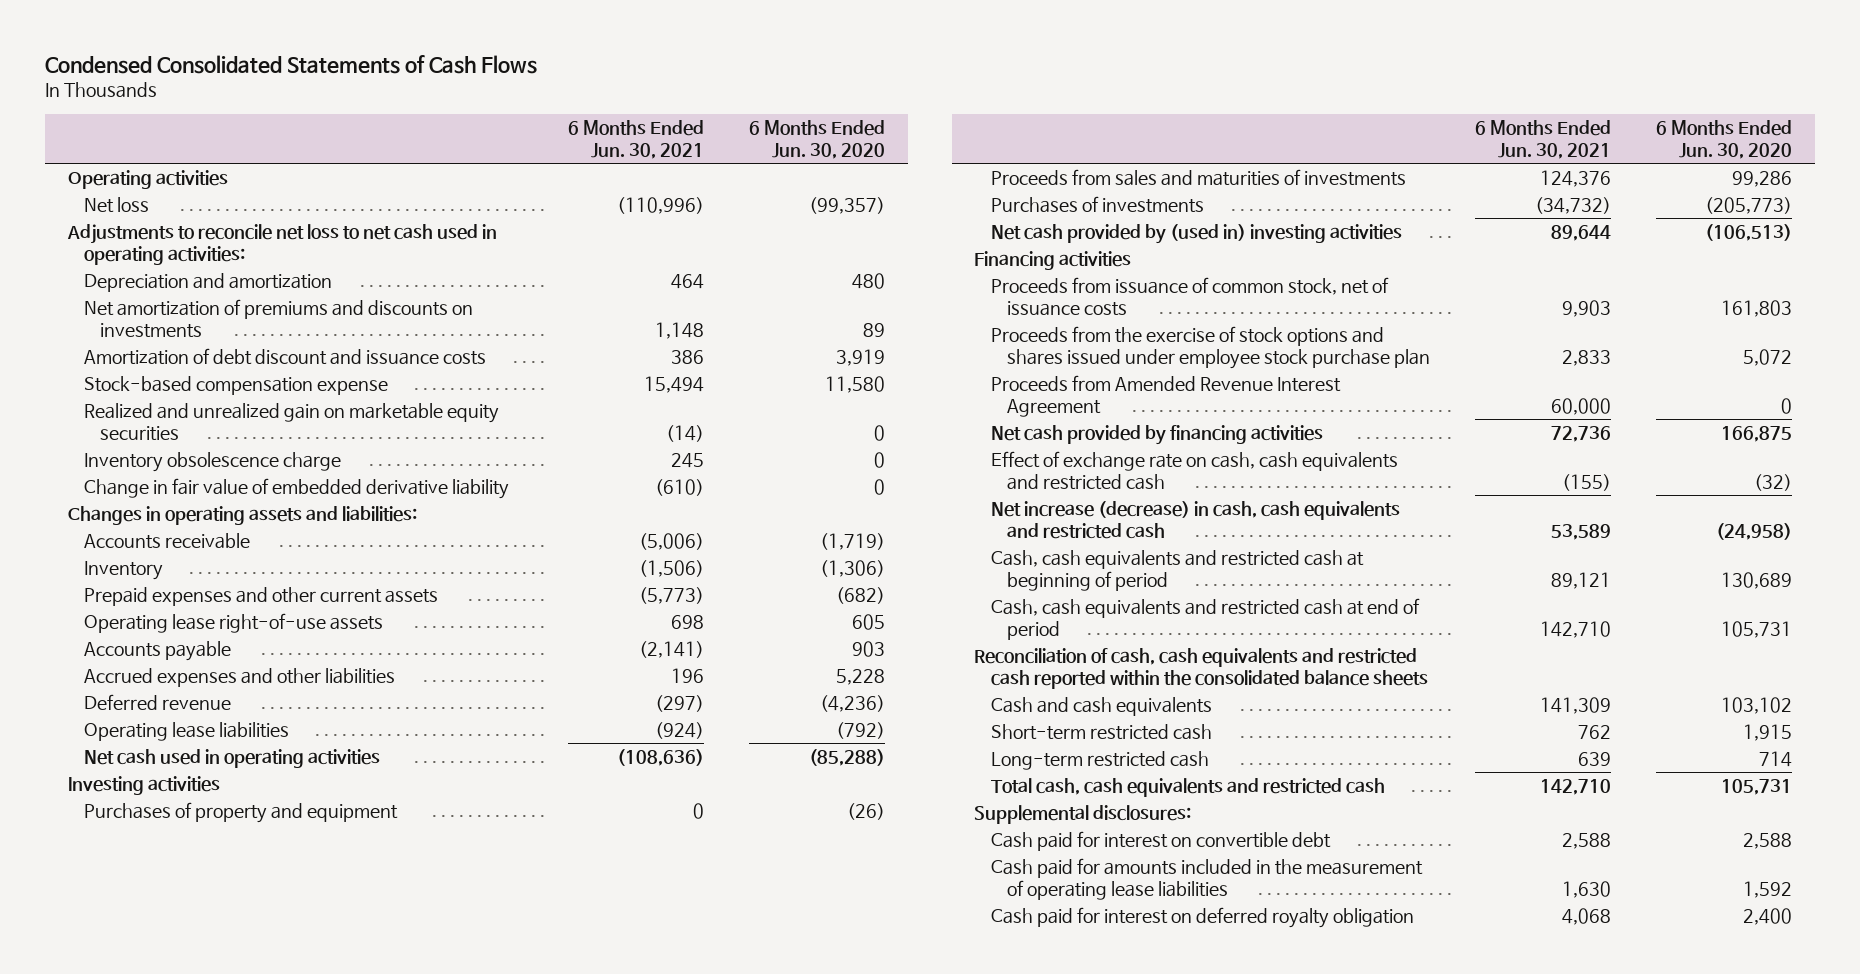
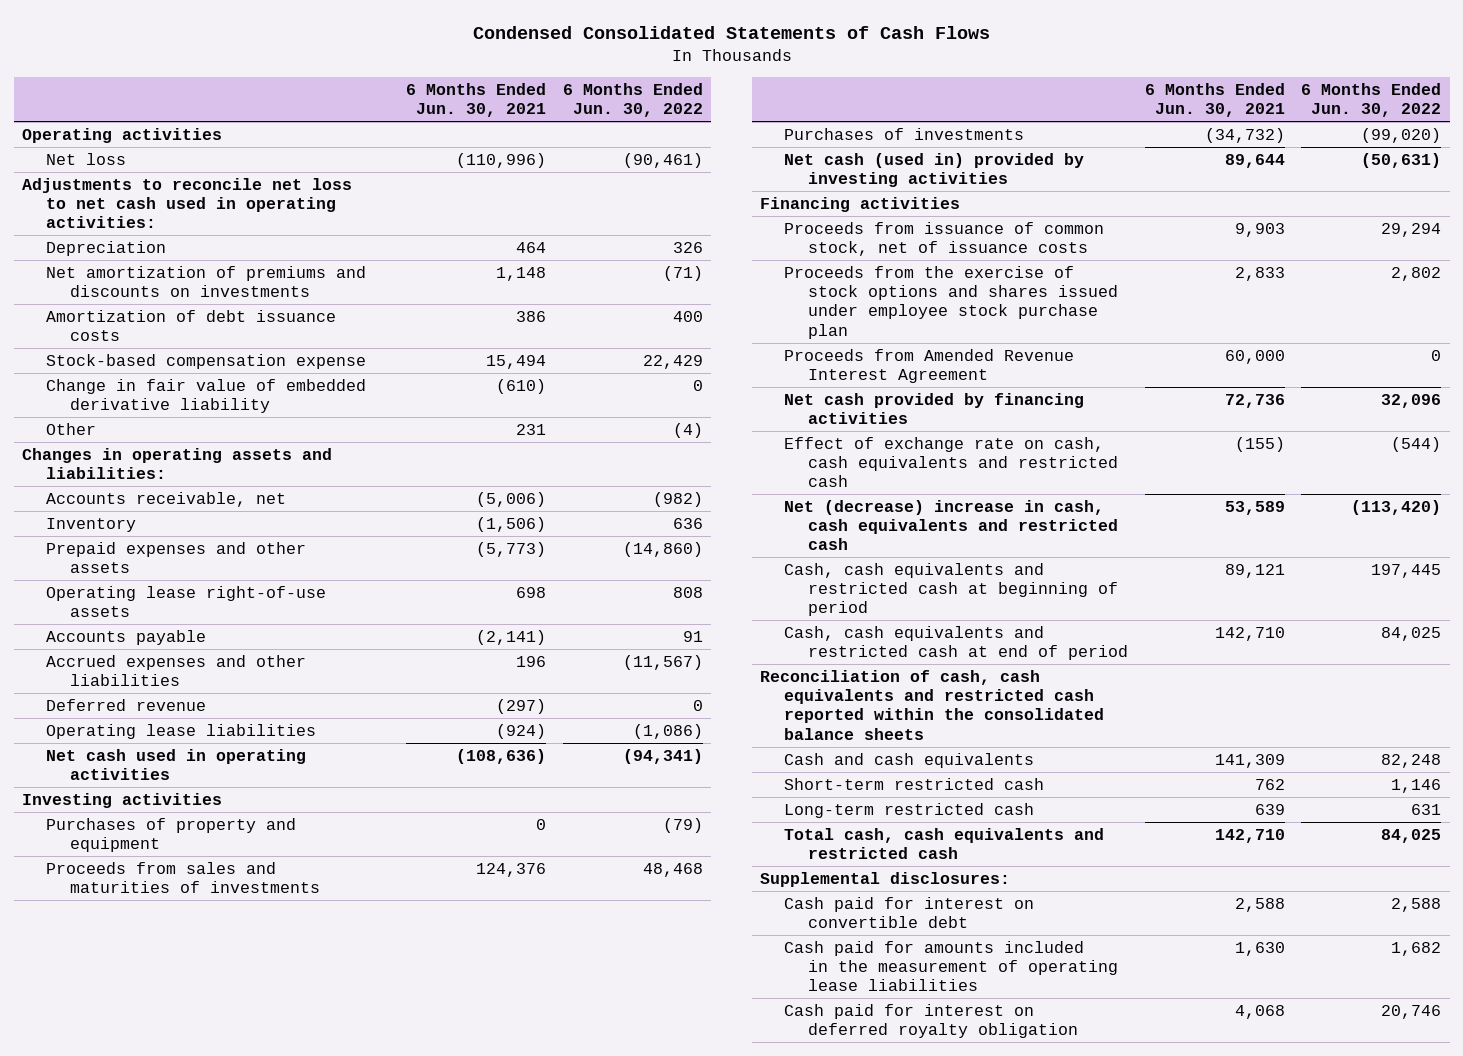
- | 6 Months Ended Jun. 30, 2021 | 6 Months Ended Jun. 30, 2020
+ | 6 Months Ended Jun. 30, 2021 | 6 Months Ended Jun. 30, 2022
- Depreciation and amortization | 464 | 480
+ Depreciation | 464 | 326
- Amortization of debt discount and issuance costs | 386 | 3,919
+ Amortization of debt issuance costs | 386 | 400
- Realized and unrealized gain on marketable equity securities | (14) | 0
- Inventory obsolescence charge | 245 | 0
+ Other | 231 | (4)
- Accounts receivable | (5,006) | (1,719)
+ Accounts receivable, net | (5,006) | (982)
- Prepaid expenses and other current assets | (5,773) | (682)
+ Prepaid expenses and other assets | (5,773) | (14,860)
- Net cash provided by (used in) investing activities | 89,644 | (106,513)
+ Net cash (used in) provided by investing activities | 89,644 | (50,631)
- Net increase (decrease) in cash, cash equivalents and restricted cash | 53,589 | (24,958)
+ Net (decrease) increase in cash, cash equivalents and restricted cash | 53,589 | (113,420)

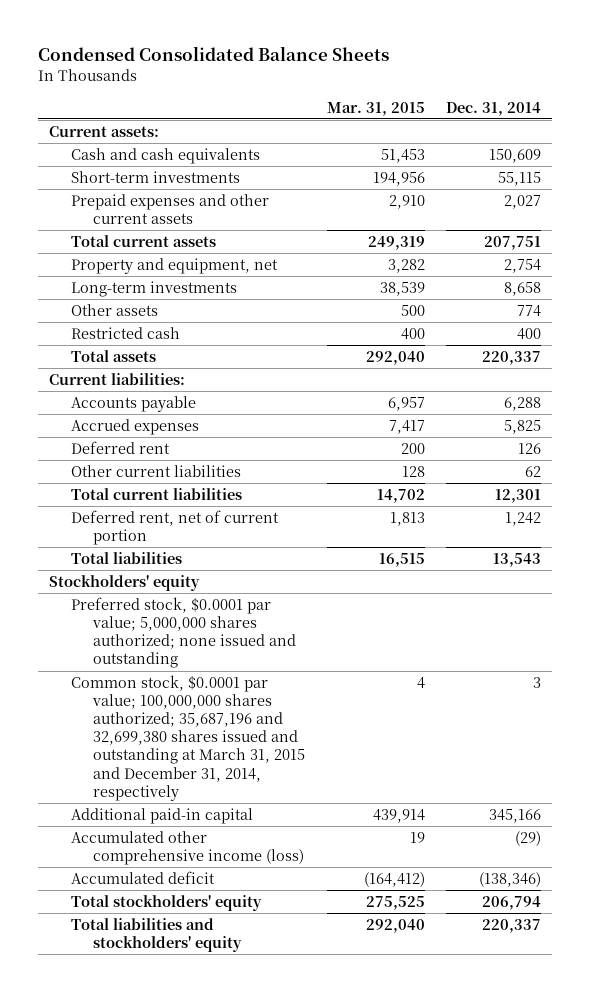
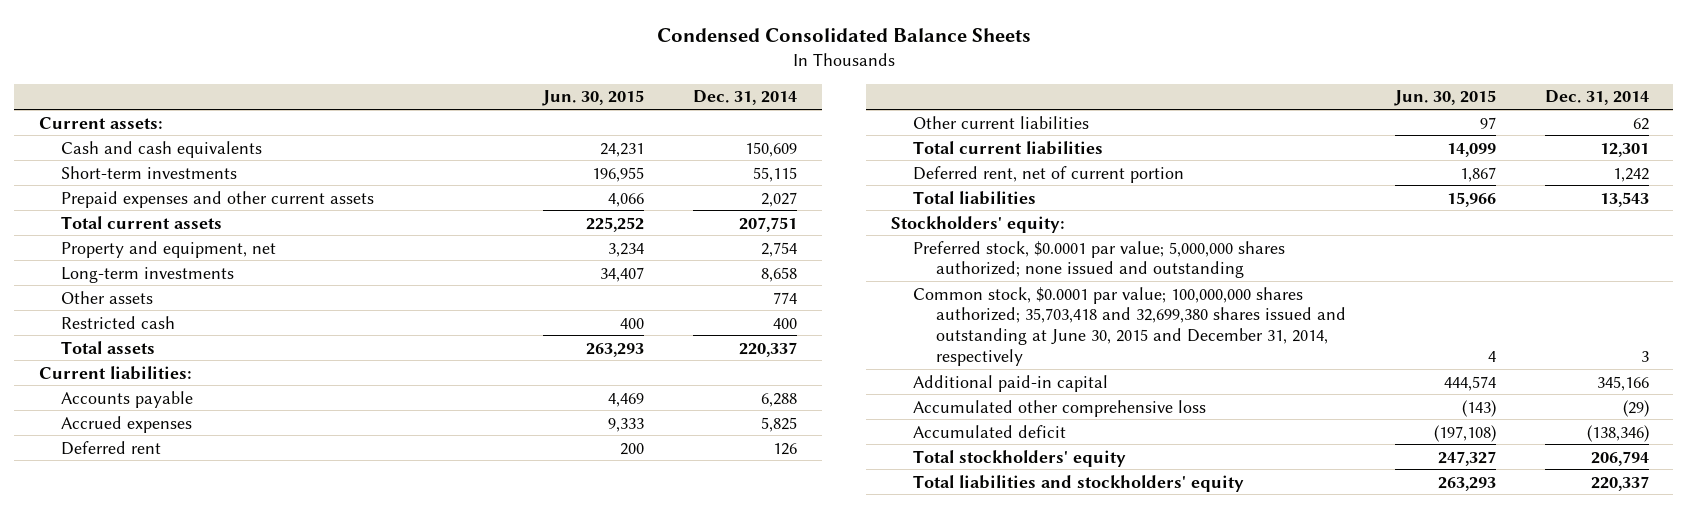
- | Mar. 31, 2015 | Dec. 31, 2014
+ | Jun. 30, 2015 | Dec. 31, 2014
- Stockholders' equity
+ Stockholders' equity:
- Common stock, $0.0001 par value; 100,000,000 shares authorized; 35,687,196 and 32,699,380 shares issued and outstanding at March 31, 2015 and December 31, 2014, respectively | 4 | 3
+ Common stock, $0.0001 par value; 100,000,000 shares authorized; 35,703,418 and 32,699,380 shares issued and outstanding at June 30, 2015 and December 31, 2014, respectively | 4 | 3
- Accumulated other comprehensive income (loss) | 19 | (29)
+ Accumulated other comprehensive loss | (143) | (29)

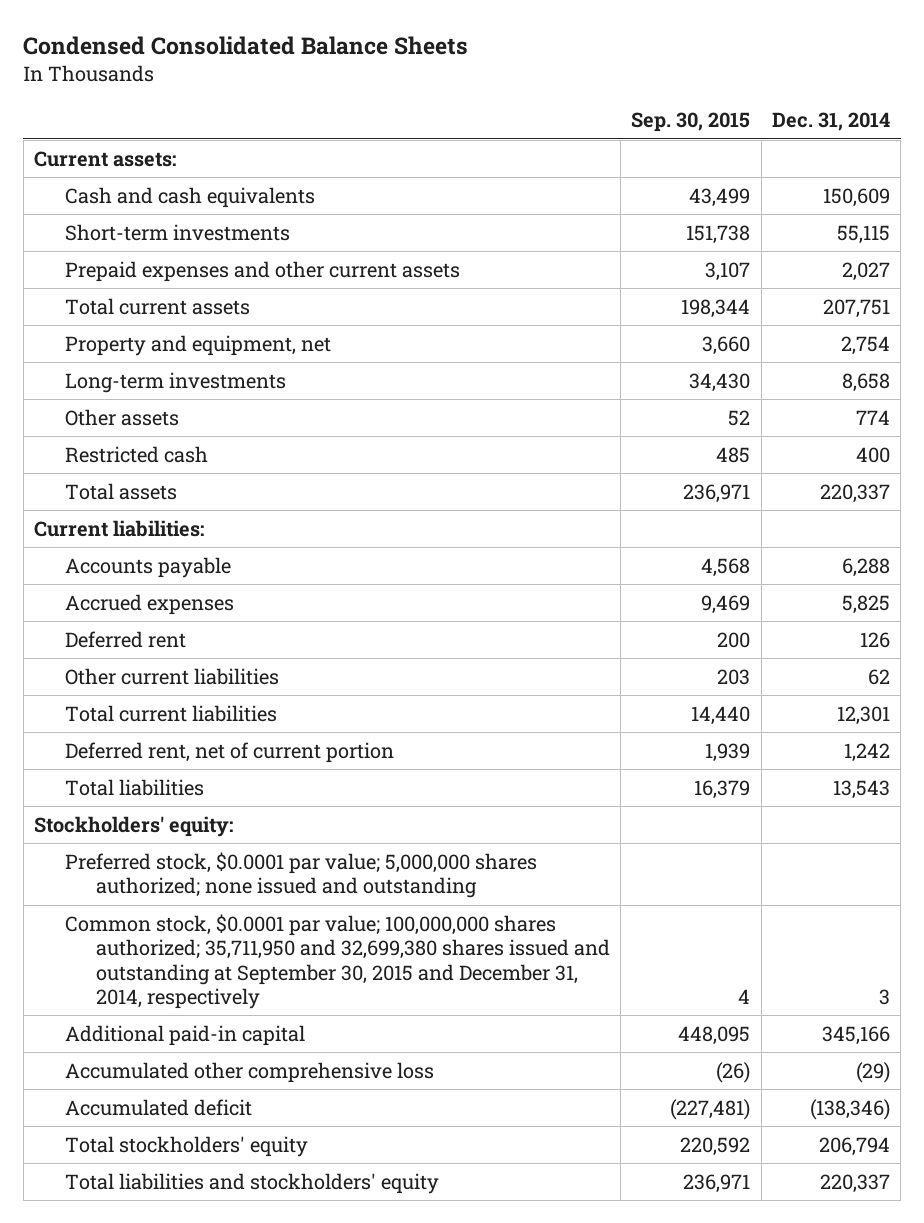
- | Jun. 30, 2015 | Dec. 31, 2014
+ | Sep. 30, 2015 | Dec. 31, 2014
- Common stock, $0.0001 par value; 100,000,000 shares authorized; 35,703,418 and 32,699,380 shares issued and outstanding at June 30, 2015 and December 31, 2014, respectively | 4 | 3
+ Common stock, $0.0001 par value; 100,000,000 shares authorized; 35,711,950 and 32,699,380 shares issued and outstanding at September 30, 2015 and December 31, 2014, respectively | 4 | 3

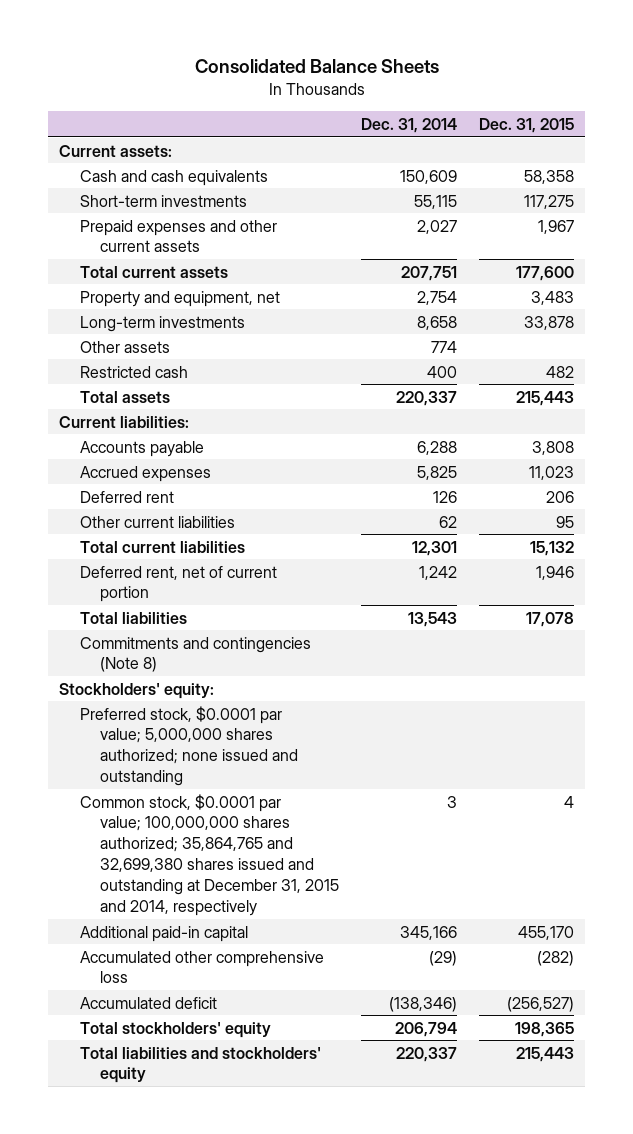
- Condensed Consolidated Balance Sheets
+ Consolidated Balance Sheets
- | Sep. 30, 2015 | Dec. 31, 2014
+ | Dec. 31, 2014 | Dec. 31, 2015
+ Commitments and contingencies (Note 8)
- Common stock, $0.0001 par value; 100,000,000 shares authorized; 35,711,950 and 32,699,380 shares issued and outstanding at September 30, 2015 and December 31, 2014, respectively | 4 | 3
+ Common stock, $0.0001 par value; 100,000,000 shares authorized; 35,864,765 and 32,699,380 shares issued and outstanding at December 31, 2015 and 2014, respectively | 3 | 4

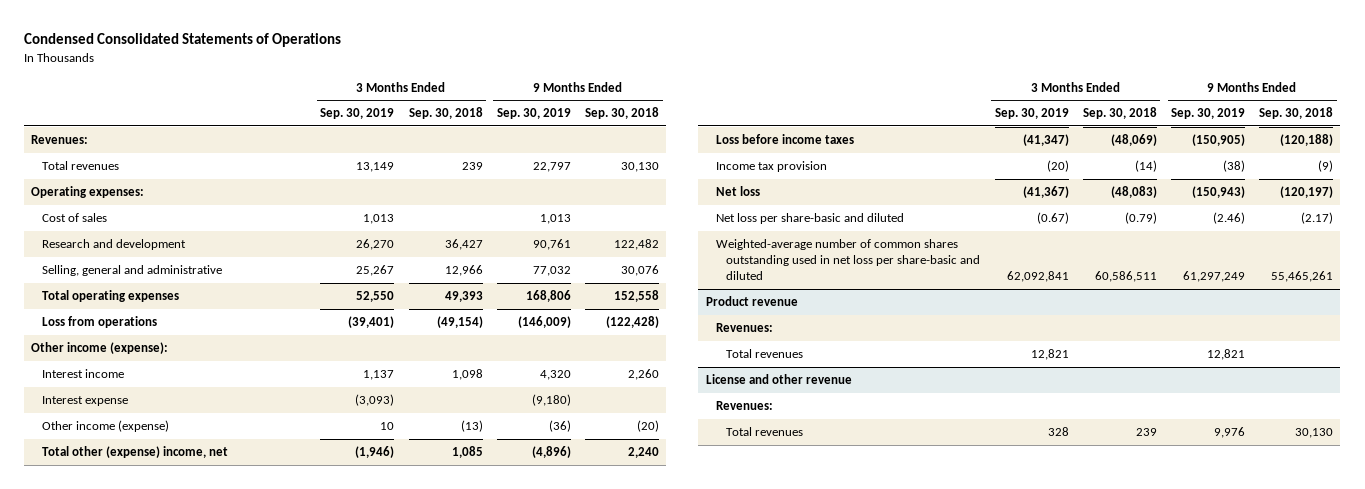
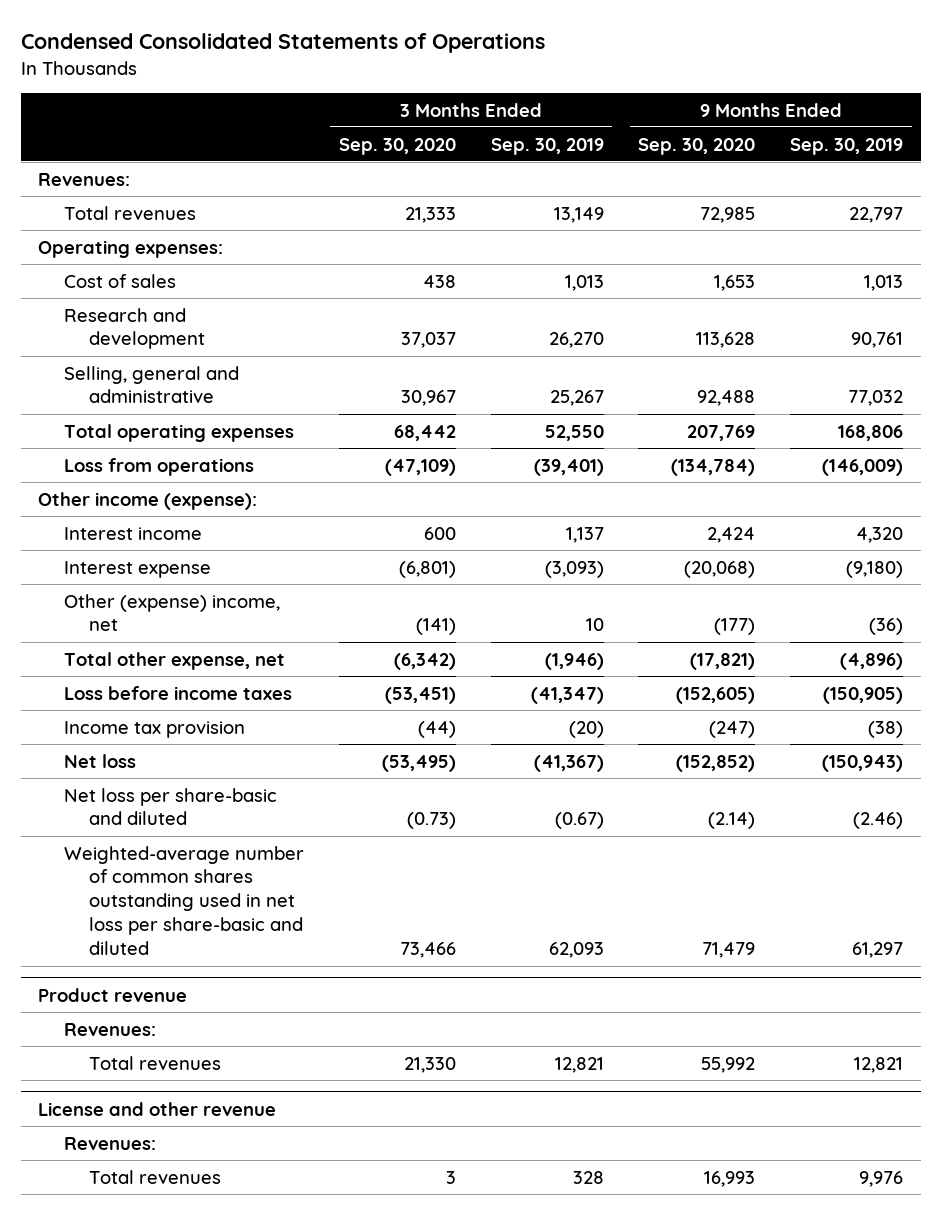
- | 3 Months Ended Sep. 30, 2019 | 3 Months Ended Sep. 30, 2018 | 9 Months Ended Sep. 30, 2019 | 9 Months Ended Sep. 30, 2018
+ | 3 Months Ended Sep. 30, 2020 | 3 Months Ended Sep. 30, 2019 | 9 Months Ended Sep. 30, 2020 | 9 Months Ended Sep. 30, 2019
- Other income (expense) | 10 | (13) | (36) | (20)
- Total other (expense) income, net | (1,946) | 1,085 | (4,896) | 2,240
+ Other (expense) income, net | (141) | 10 | (177) | (36)
+ Total other expense, net | (6,342) | (1,946) | (17,821) | (4,896)
- Weighted-average number of common shares outstanding used in net loss per share-basic and diluted | 62,092,841 | 60,586,511 | 61,297,249 | 55,465,261
+ Weighted-average number of common shares outstanding used in net loss per share-basic and diluted | 73,466 | 62,093 | 71,479 | 61,297

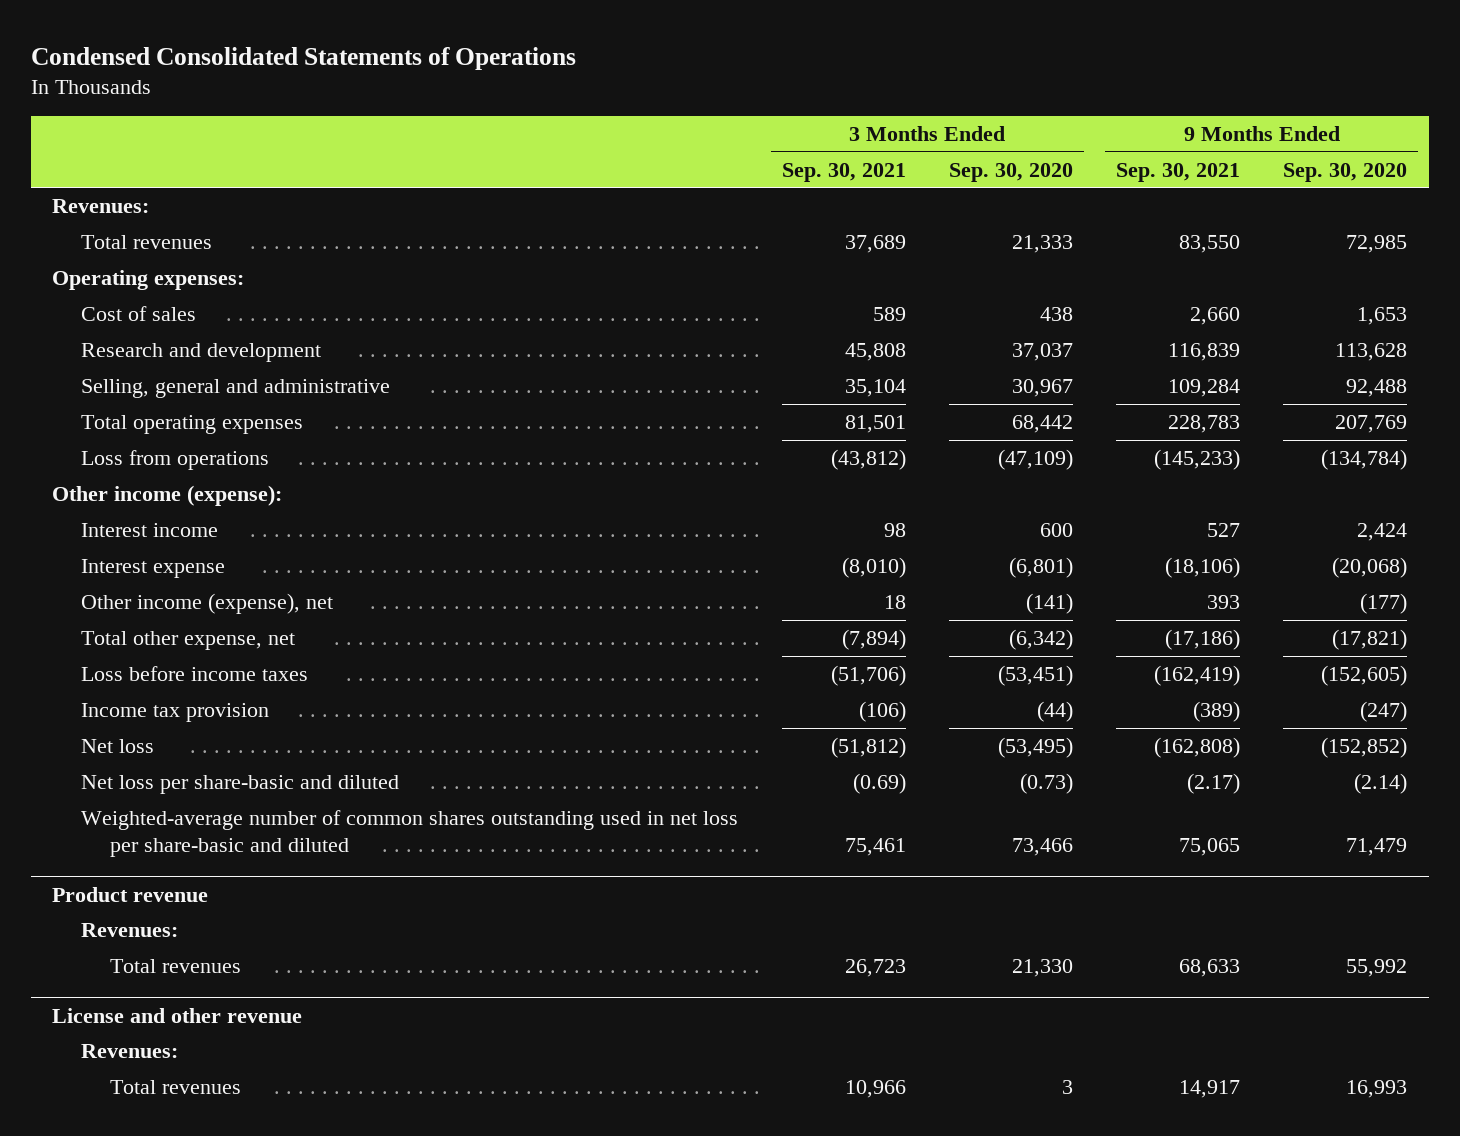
- | 3 Months Ended Sep. 30, 2020 | 3 Months Ended Sep. 30, 2019 | 9 Months Ended Sep. 30, 2020 | 9 Months Ended Sep. 30, 2019
+ | 3 Months Ended Sep. 30, 2021 | 3 Months Ended Sep. 30, 2020 | 9 Months Ended Sep. 30, 2021 | 9 Months Ended Sep. 30, 2020
- Other (expense) income, net | (141) | 10 | (177) | (36)
+ Other income (expense), net | 18 | (141) | 393 | (177)

